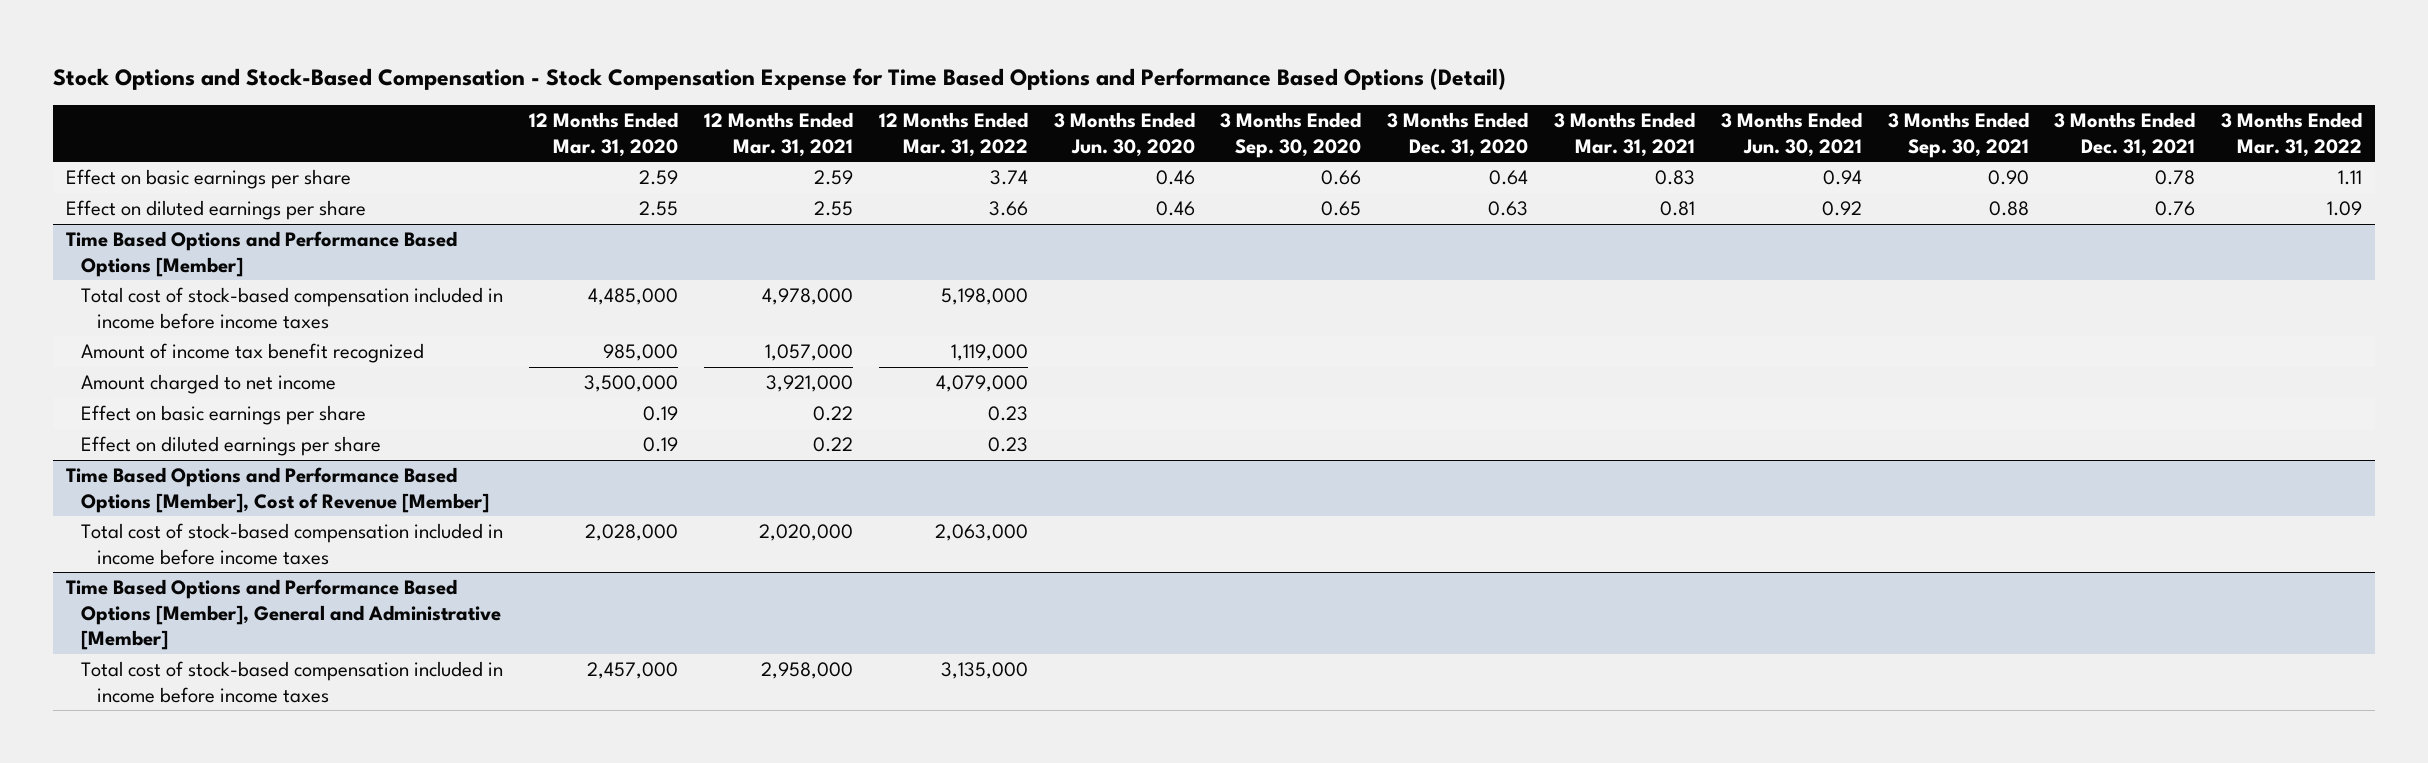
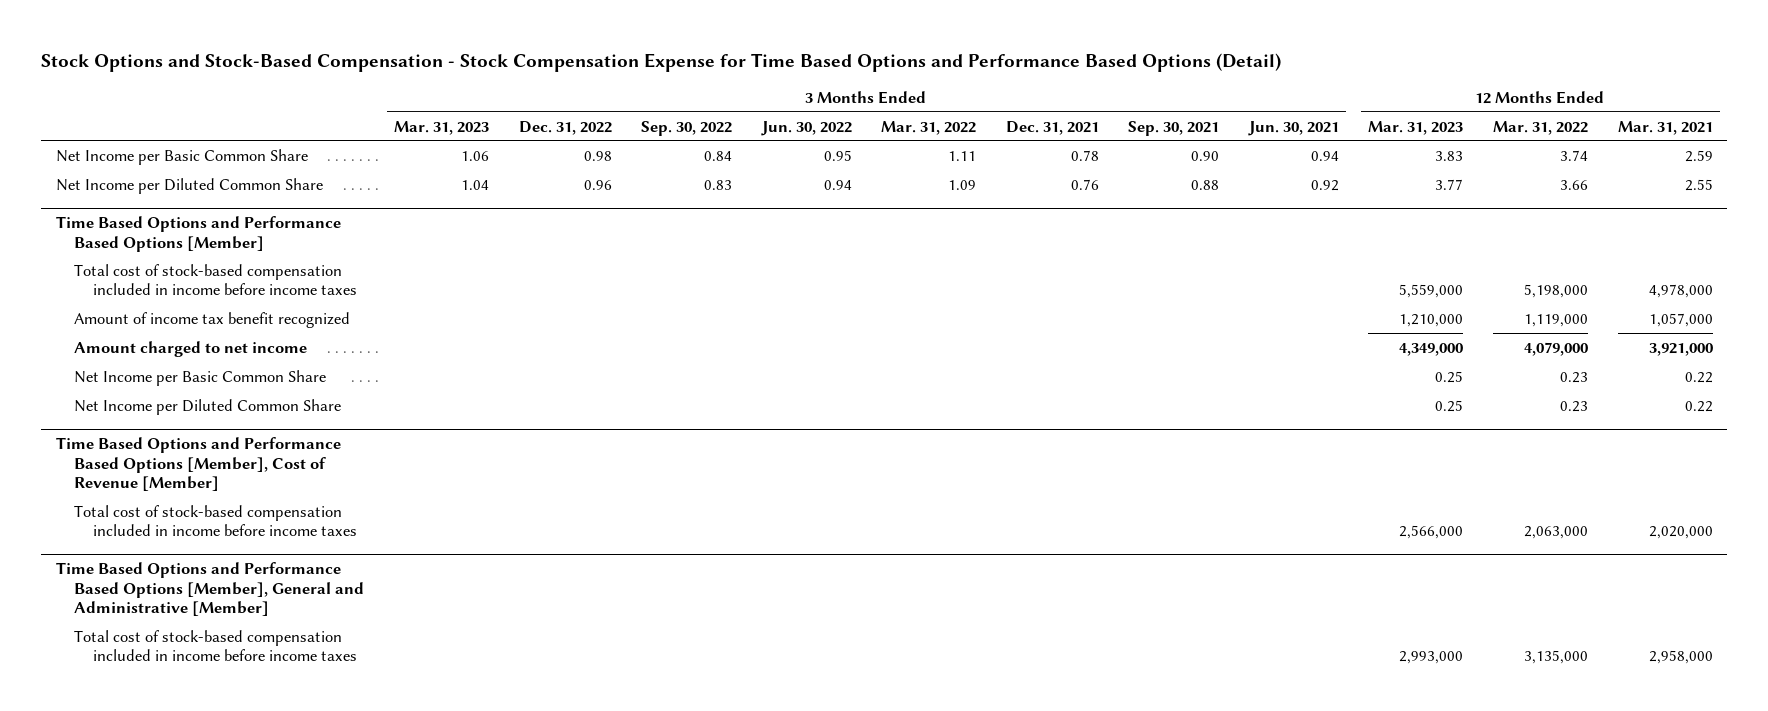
- | 12 Months Ended Mar. 31, 2020 | 12 Months Ended Mar. 31, 2021 | 12 Months Ended Mar. 31, 2022 | 3 Months Ended Jun. 30, 2020 | 3 Months Ended Sep. 30, 2020 | 3 Months Ended Dec. 31, 2020 | 3 Months Ended Mar. 31, 2021 | 3 Months Ended Jun. 30, 2021 | 3 Months Ended Sep. 30, 2021 | 3 Months Ended Dec. 31, 2021 | 3 Months Ended Mar. 31, 2022
+ | 3 Months Ended Mar. 31, 2023 | 3 Months Ended Dec. 31, 2022 | 3 Months Ended Sep. 30, 2022 | 3 Months Ended Jun. 30, 2022 | 3 Months Ended Mar. 31, 2022 | 3 Months Ended Dec. 31, 2021 | 3 Months Ended Sep. 30, 2021 | 3 Months Ended Jun. 30, 2021 | 12 Months Ended Mar. 31, 2023 | 12 Months Ended Mar. 31, 2022 | 12 Months Ended Mar. 31, 2021
- Effect on basic earnings per share | 2.59 | 2.59 | 3.74 | 0.46 | 0.66 | 0.64 | 0.83 | 0.94 | 0.90 | 0.78 | 1.11
- Effect on diluted earnings per share | 2.55 | 2.55 | 3.66 | 0.46 | 0.65 | 0.63 | 0.81 | 0.92 | 0.88 | 0.76 | 1.09
+ Net Income per Basic Common Share | 1.06 | 0.98 | 0.84 | 0.95 | 1.11 | 0.78 | 0.90 | 0.94 | 3.83 | 3.74 | 2.59
+ Net Income per Diluted Common Share | 1.04 | 0.96 | 0.83 | 0.94 | 1.09 | 0.76 | 0.88 | 0.92 | 3.77 | 3.66 | 2.55
@ Time Based Options and Performance Based Options [Member]
- Effect on basic earnings per share | 0.19 | 0.22 | 0.23 | | | | | | | |
- Effect on diluted earnings per share | 0.19 | 0.22 | 0.23 | | | | | | | |
+ Net Income per Basic Common Share | | | | | | | | | 0.25 | 0.23 | 0.22
+ Net Income per Diluted Common Share | | | | | | | | | 0.25 | 0.23 | 0.22

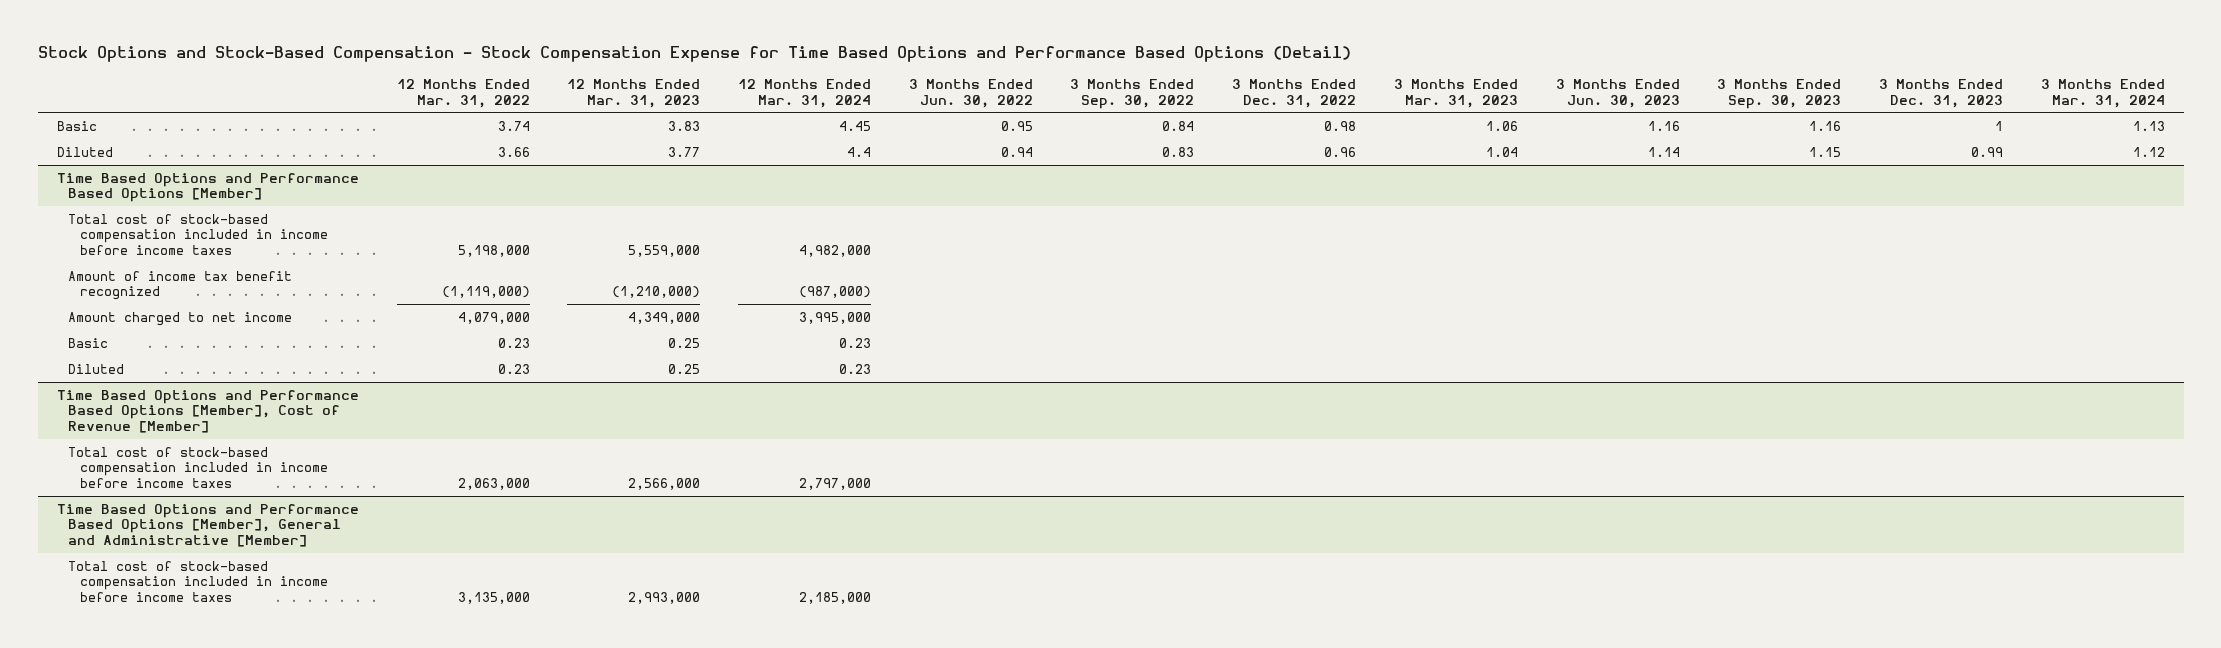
- | 3 Months Ended Mar. 31, 2023 | 3 Months Ended Dec. 31, 2022 | 3 Months Ended Sep. 30, 2022 | 3 Months Ended Jun. 30, 2022 | 3 Months Ended Mar. 31, 2022 | 3 Months Ended Dec. 31, 2021 | 3 Months Ended Sep. 30, 2021 | 3 Months Ended Jun. 30, 2021 | 12 Months Ended Mar. 31, 2023 | 12 Months Ended Mar. 31, 2022 | 12 Months Ended Mar. 31, 2021
+ | 12 Months Ended Mar. 31, 2022 | 12 Months Ended Mar. 31, 2023 | 12 Months Ended Mar. 31, 2024 | 3 Months Ended Jun. 30, 2022 | 3 Months Ended Sep. 30, 2022 | 3 Months Ended Dec. 31, 2022 | 3 Months Ended Mar. 31, 2023 | 3 Months Ended Jun. 30, 2023 | 3 Months Ended Sep. 30, 2023 | 3 Months Ended Dec. 31, 2023 | 3 Months Ended Mar. 31, 2024
- Net Income per Basic Common Share | 1.06 | 0.98 | 0.84 | 0.95 | 1.11 | 0.78 | 0.90 | 0.94 | 3.83 | 3.74 | 2.59
- Net Income per Diluted Common Share | 1.04 | 0.96 | 0.83 | 0.94 | 1.09 | 0.76 | 0.88 | 0.92 | 3.77 | 3.66 | 2.55
+ Basic | 3.74 | 3.83 | 4.45 | 0.95 | 0.84 | 0.98 | 1.06 | 1.16 | 1.16 | 1 | 1.13
+ Diluted | 3.66 | 3.77 | 4.4 | 0.94 | 0.83 | 0.96 | 1.04 | 1.14 | 1.15 | 0.99 | 1.12
@ Time Based Options and Performance Based Options [Member]
- Amount of income tax benefit recognized | | | | | | | | | 1,210,000 | 1,119,000 | 1,057,000
+ Amount of income tax benefit recognized | (1,119,000) | (1,210,000) | (987,000) | | | | | | | |
- Net Income per Basic Common Share | | | | | | | | | 0.25 | 0.23 | 0.22
- Net Income per Diluted Common Share | | | | | | | | | 0.25 | 0.23 | 0.22
+ Basic | 0.23 | 0.25 | 0.23 | | | | | | | |
+ Diluted | 0.23 | 0.25 | 0.23 | | | | | | | |

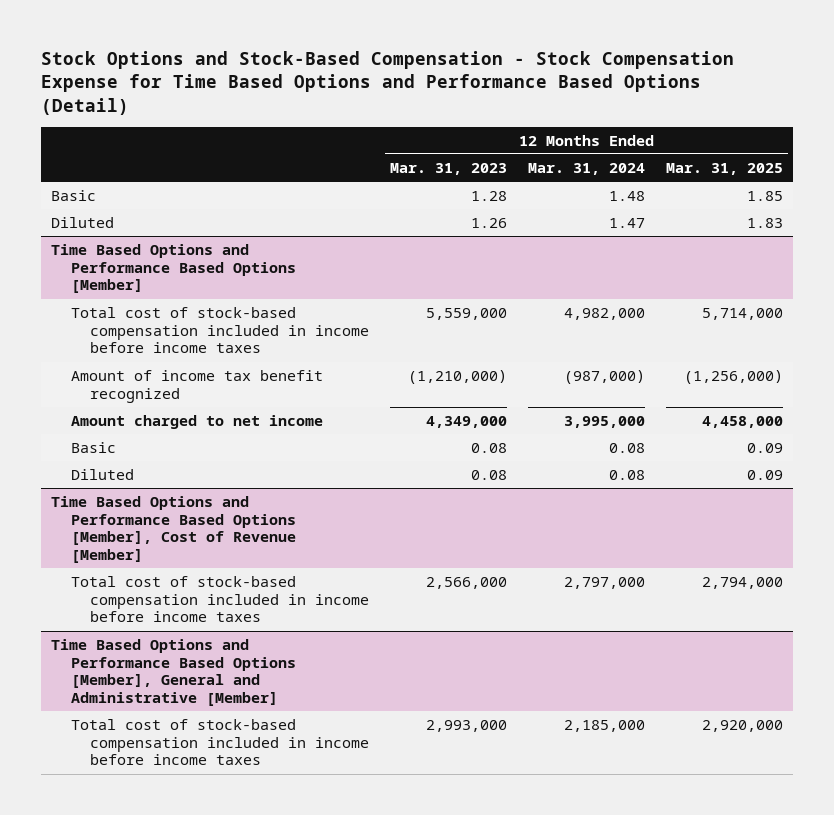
- | 12 Months Ended Mar. 31, 2022 | 12 Months Ended Mar. 31, 2023 | 12 Months Ended Mar. 31, 2024 | 3 Months Ended Jun. 30, 2022 | 3 Months Ended Sep. 30, 2022 | 3 Months Ended Dec. 31, 2022 | 3 Months Ended Mar. 31, 2023 | 3 Months Ended Jun. 30, 2023 | 3 Months Ended Sep. 30, 2023 | 3 Months Ended Dec. 31, 2023 | 3 Months Ended Mar. 31, 2024
+ | 12 Months Ended Mar. 31, 2023 | 12 Months Ended Mar. 31, 2024 | 12 Months Ended Mar. 31, 2025
- Basic | 3.74 | 3.83 | 4.45 | 0.95 | 0.84 | 0.98 | 1.06 | 1.16 | 1.16 | 1 | 1.13
- Diluted | 3.66 | 3.77 | 4.4 | 0.94 | 0.83 | 0.96 | 1.04 | 1.14 | 1.15 | 0.99 | 1.12
+ Basic | 1.28 | 1.48 | 1.85
+ Diluted | 1.26 | 1.47 | 1.83
@ Time Based Options and Performance Based Options [Member]
- Basic | 0.23 | 0.25 | 0.23 | | | | | | | |
- Diluted | 0.23 | 0.25 | 0.23 | | | | | | | |
+ Basic | 0.08 | 0.08 | 0.09
+ Diluted | 0.08 | 0.08 | 0.09

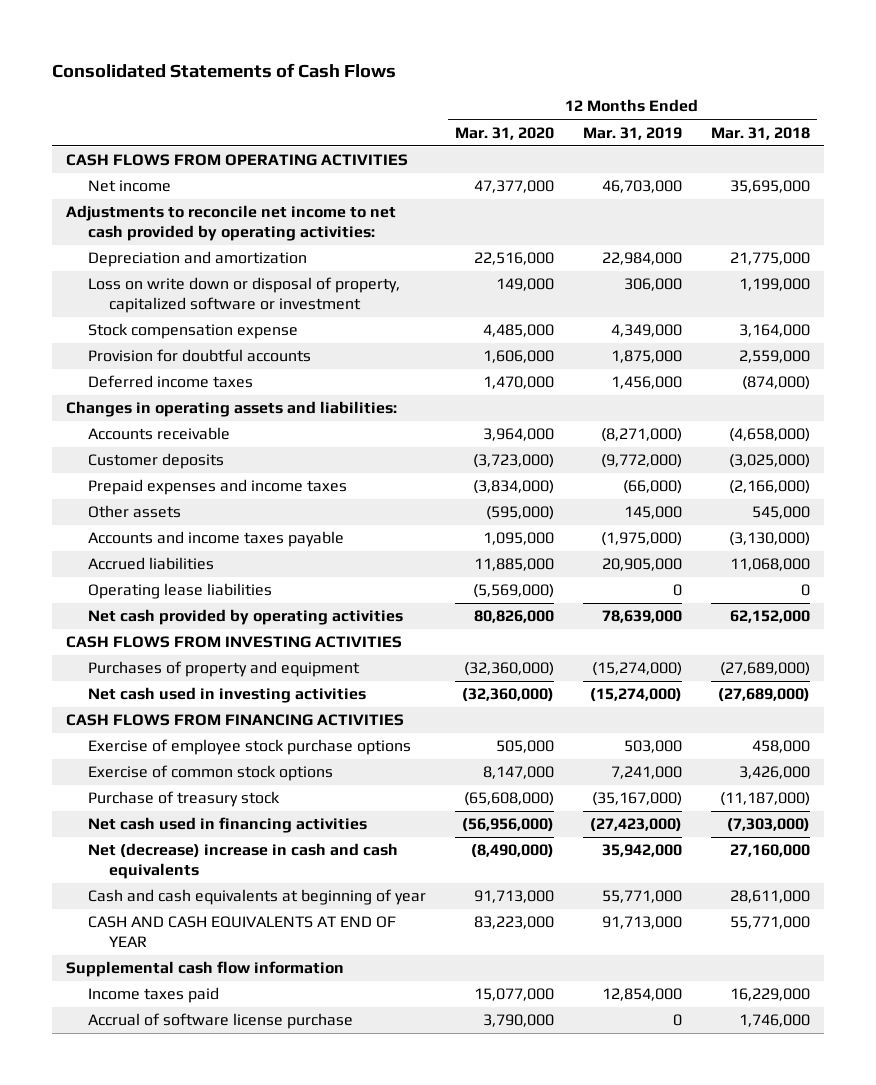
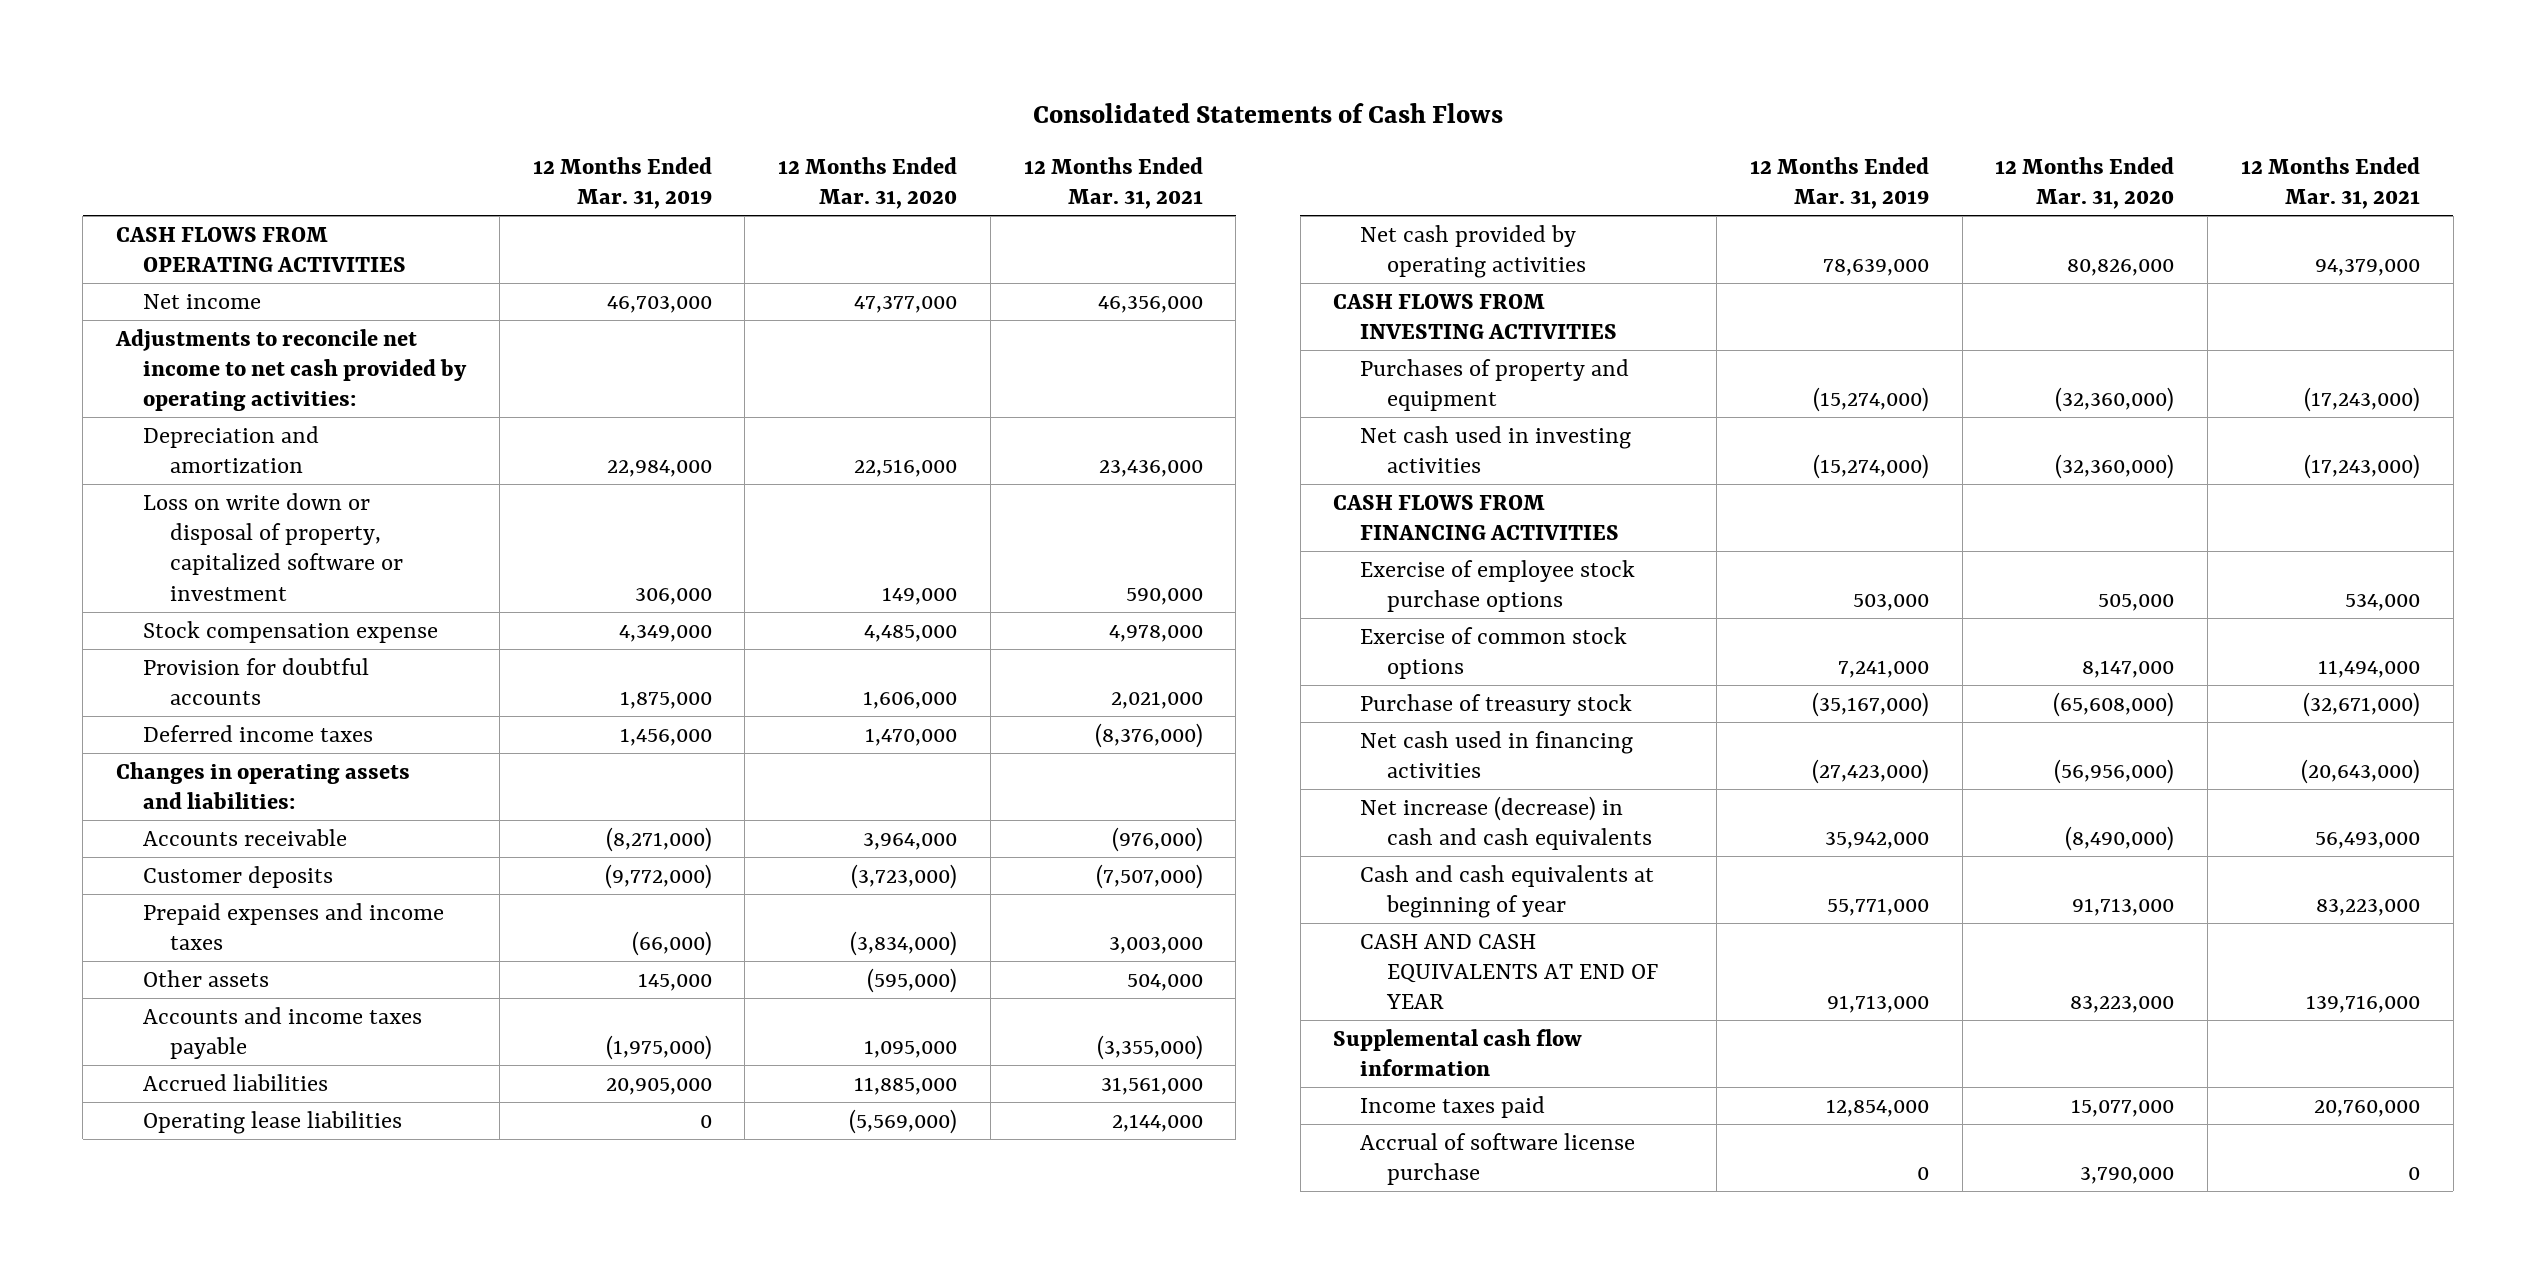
- | 12 Months Ended Mar. 31, 2020 | 12 Months Ended Mar. 31, 2019 | 12 Months Ended Mar. 31, 2018
+ | 12 Months Ended Mar. 31, 2019 | 12 Months Ended Mar. 31, 2020 | 12 Months Ended Mar. 31, 2021
- Net (decrease) increase in cash and cash equivalents | (8,490,000) | 35,942,000 | 27,160,000
+ Net increase (decrease) in cash and cash equivalents | 35,942,000 | (8,490,000) | 56,493,000

